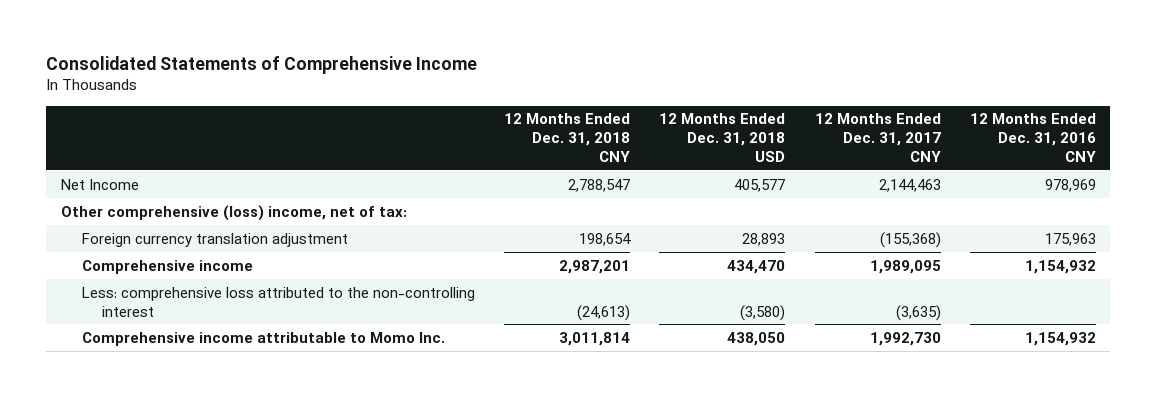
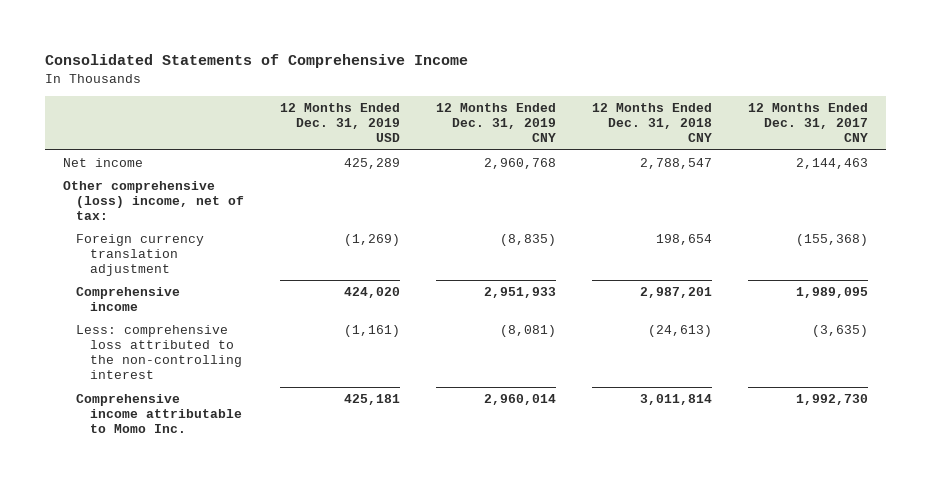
- | 12 Months Ended Dec. 31, 2018 CNY | 12 Months Ended Dec. 31, 2018 USD | 12 Months Ended Dec. 31, 2017 CNY | 12 Months Ended Dec. 31, 2016 CNY
+ | 12 Months Ended Dec. 31, 2019 USD | 12 Months Ended Dec. 31, 2019 CNY | 12 Months Ended Dec. 31, 2018 CNY | 12 Months Ended Dec. 31, 2017 CNY
- Net Income | 2,788,547 | 405,577 | 2,144,463 | 978,969
+ Net income | 425,289 | 2,960,768 | 2,788,547 | 2,144,463

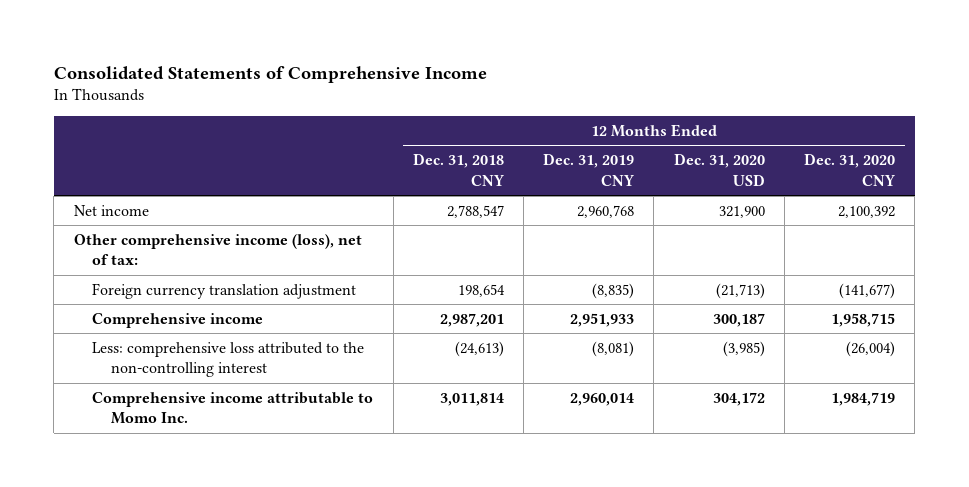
- | 12 Months Ended Dec. 31, 2019 USD | 12 Months Ended Dec. 31, 2019 CNY | 12 Months Ended Dec. 31, 2018 CNY | 12 Months Ended Dec. 31, 2017 CNY
+ | 12 Months Ended Dec. 31, 2018 CNY | 12 Months Ended Dec. 31, 2019 CNY | 12 Months Ended Dec. 31, 2020 USD | 12 Months Ended Dec. 31, 2020 CNY
- Other comprehensive (loss) income, net of tax:
+ Other comprehensive income (loss), net of tax:

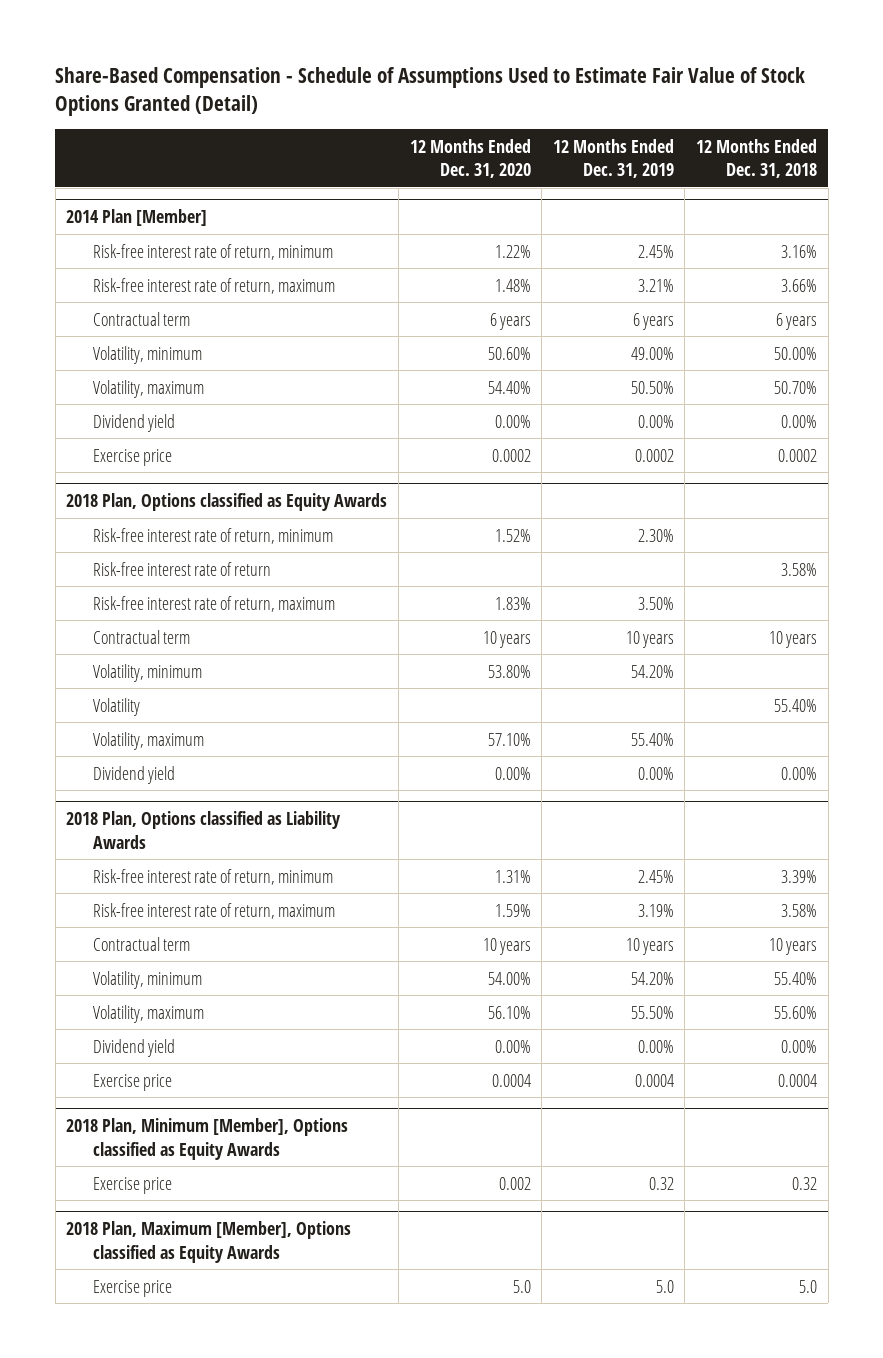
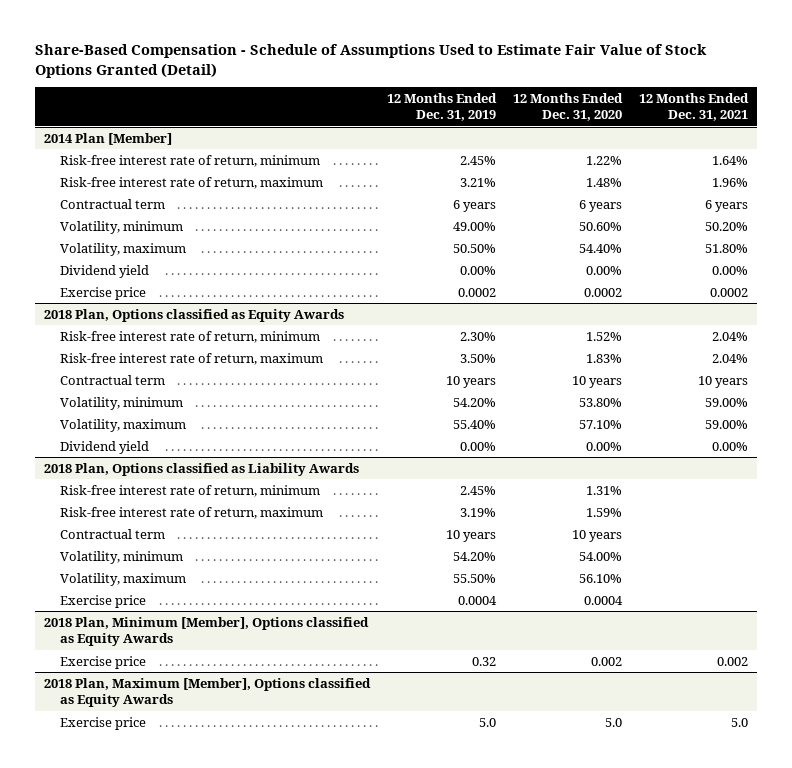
- | 12 Months Ended Dec. 31, 2020 | 12 Months Ended Dec. 31, 2019 | 12 Months Ended Dec. 31, 2018
+ | 12 Months Ended Dec. 31, 2019 | 12 Months Ended Dec. 31, 2020 | 12 Months Ended Dec. 31, 2021
@ 2018 Plan, Options classified as Equity Awards
- Risk-free interest rate of return | | | 3.58%
- Volatility | | | 55.40%
@ 2018 Plan, Options classified as Liability Awards
- Dividend yield | 0.00% | 0.00% | 0.00%

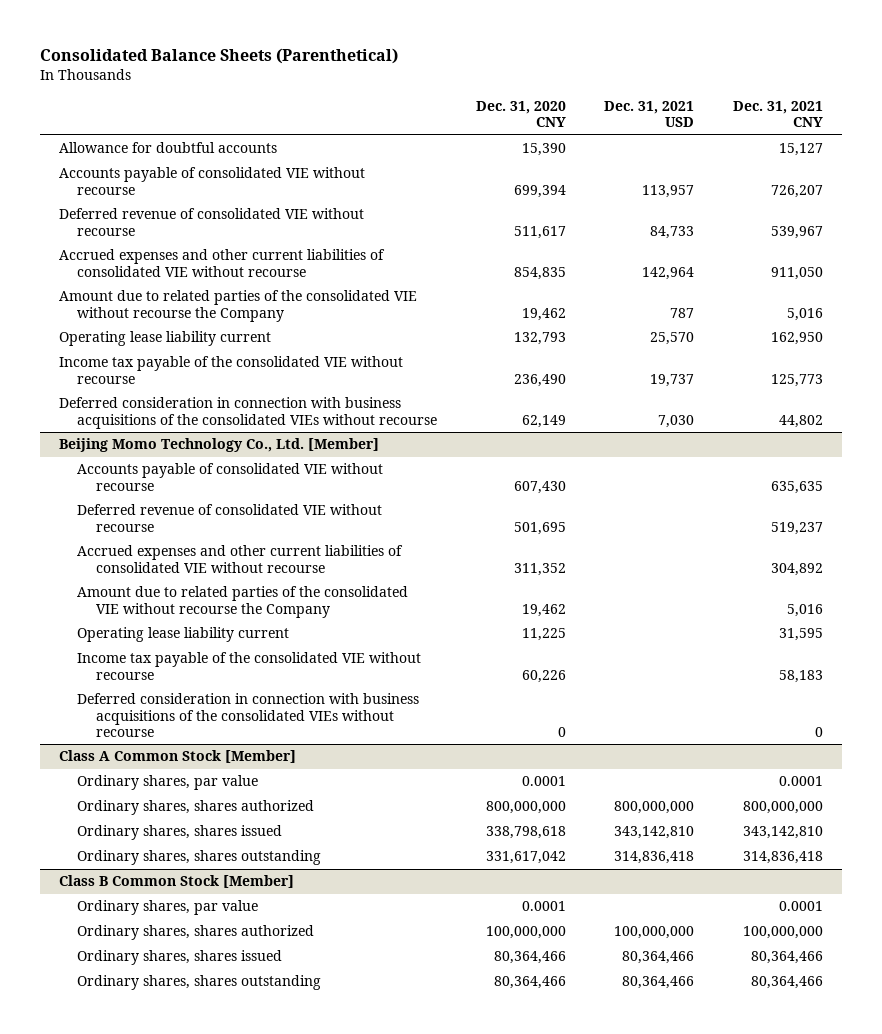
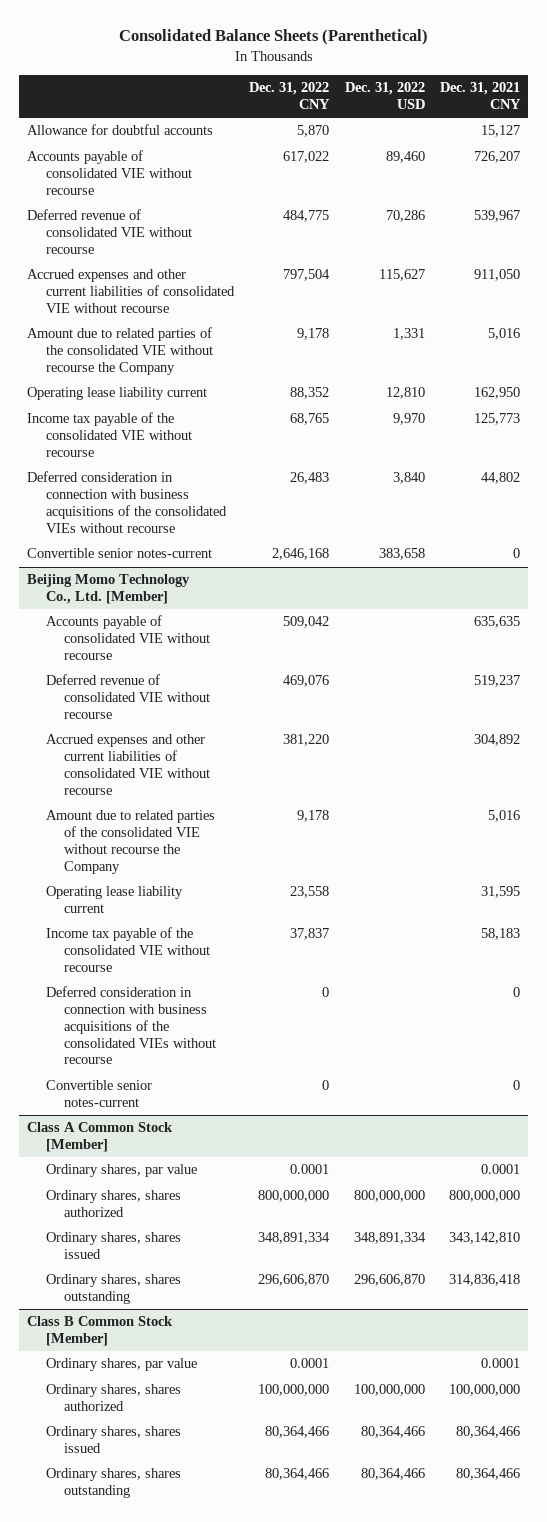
- | Dec. 31, 2020 CNY | Dec. 31, 2021 USD | Dec. 31, 2021 CNY
+ | Dec. 31, 2022 CNY | Dec. 31, 2022 USD | Dec. 31, 2021 CNY
+ Convertible senior notes-current | 2,646,168 | 383,658 | 0
@ Beijing Momo Technology Co., Ltd. [Member]
+ Convertible senior notes-current | 0 | | 0

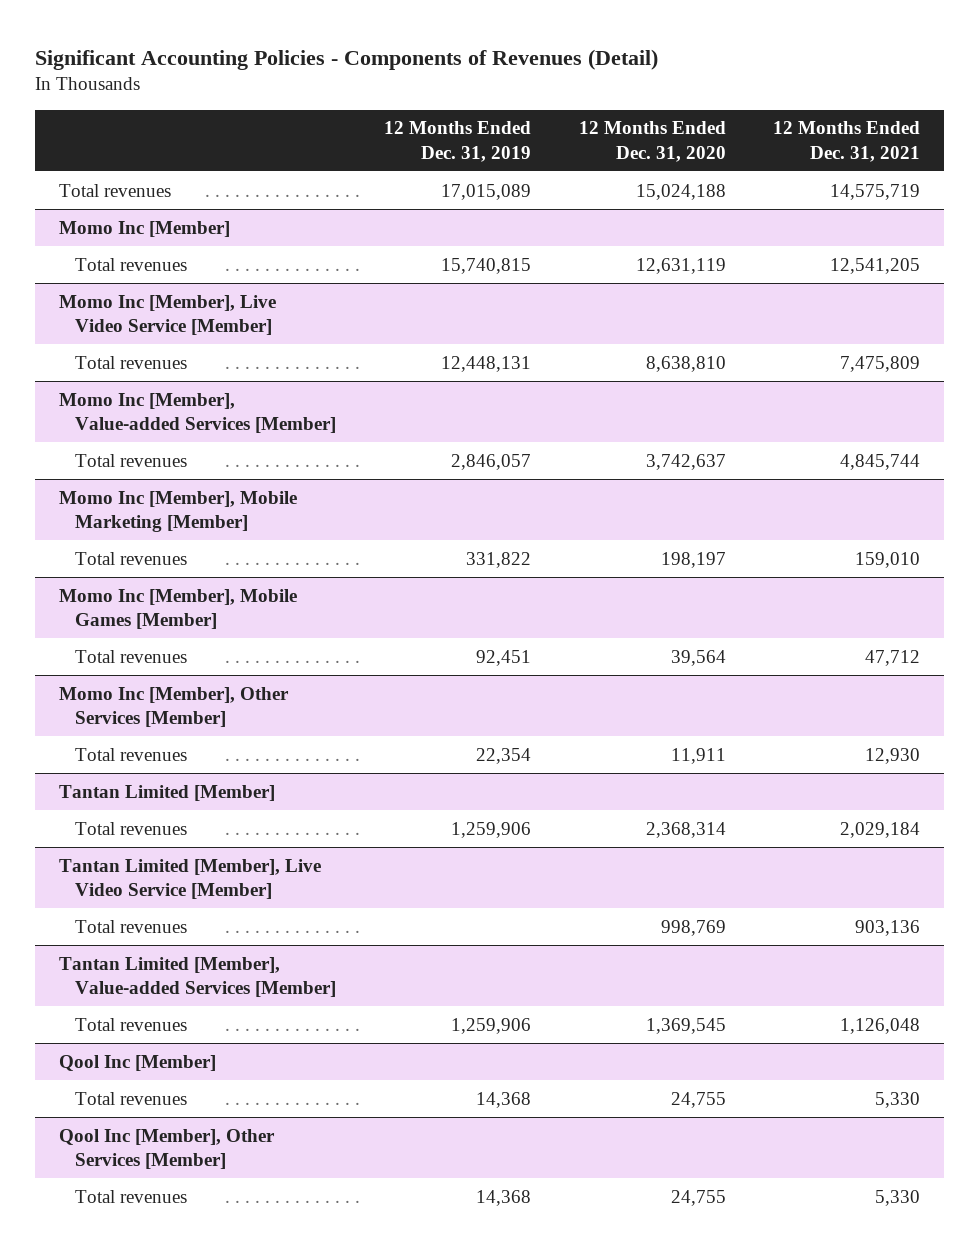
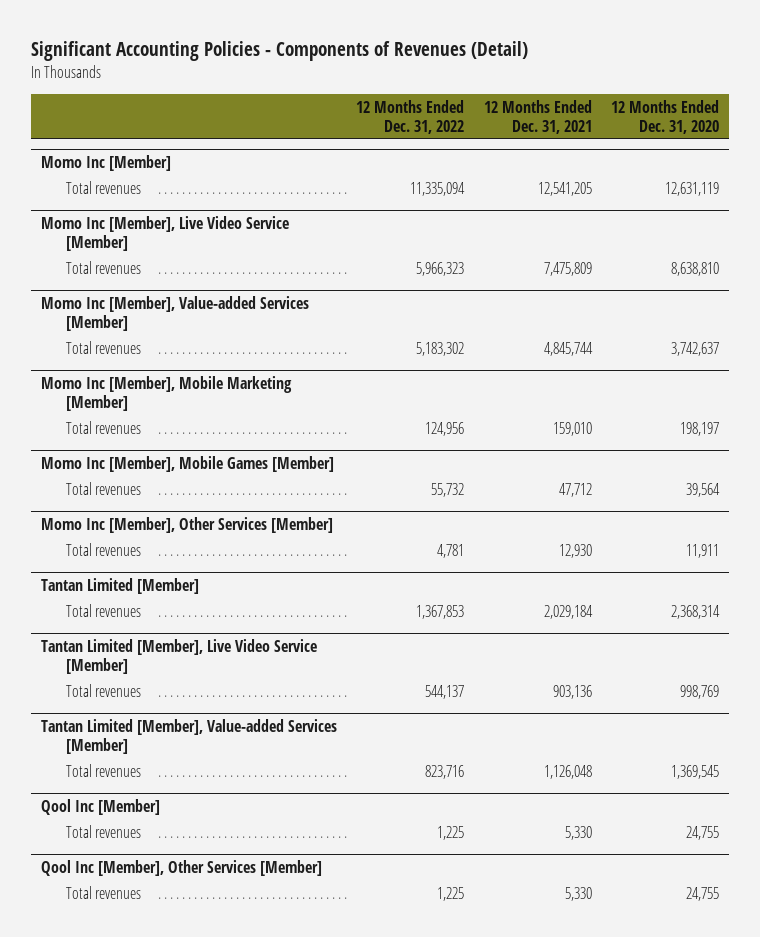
- | 12 Months Ended Dec. 31, 2019 | 12 Months Ended Dec. 31, 2020 | 12 Months Ended Dec. 31, 2021
+ | 12 Months Ended Dec. 31, 2022 | 12 Months Ended Dec. 31, 2021 | 12 Months Ended Dec. 31, 2020
- Total revenues | 17,015,089 | 15,024,188 | 14,575,719

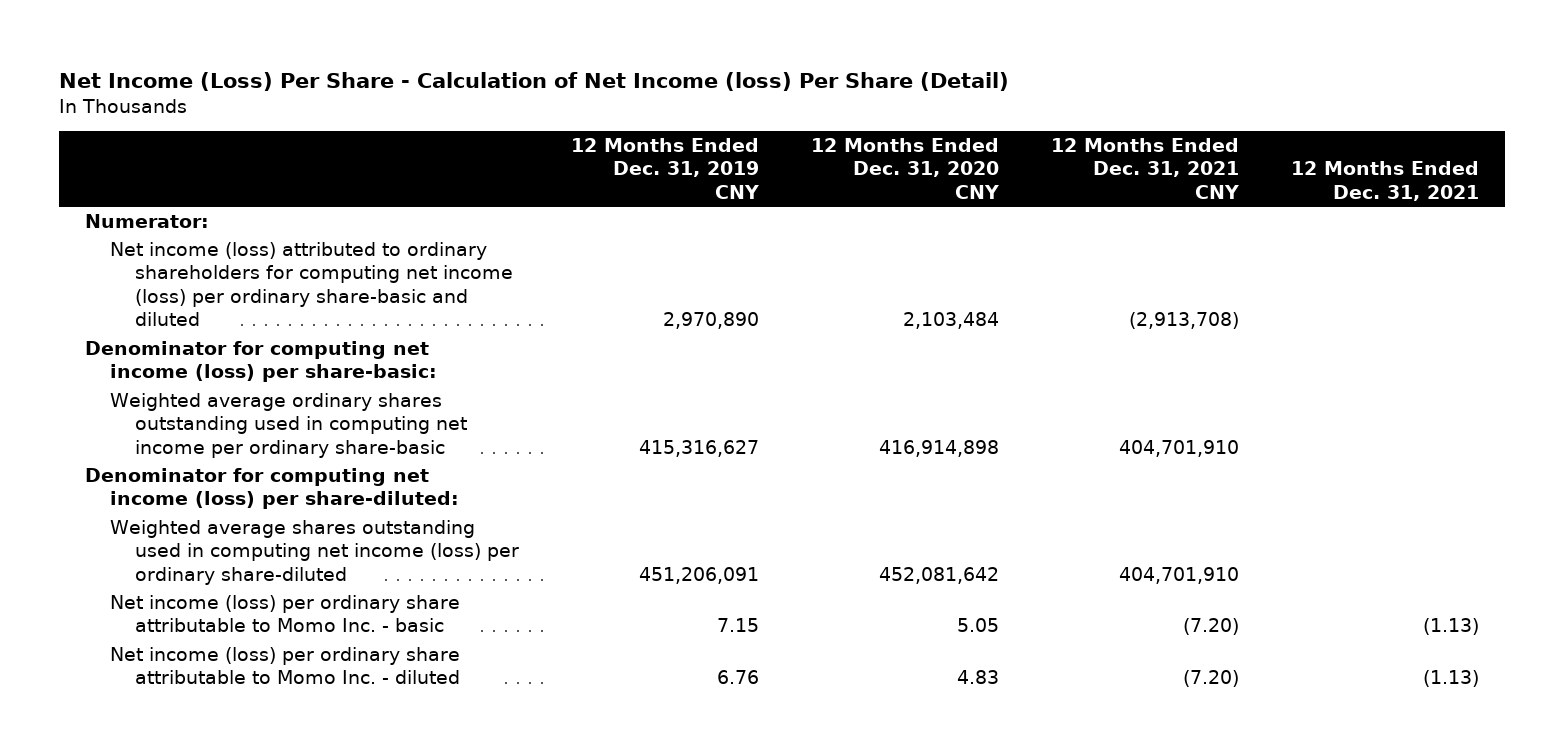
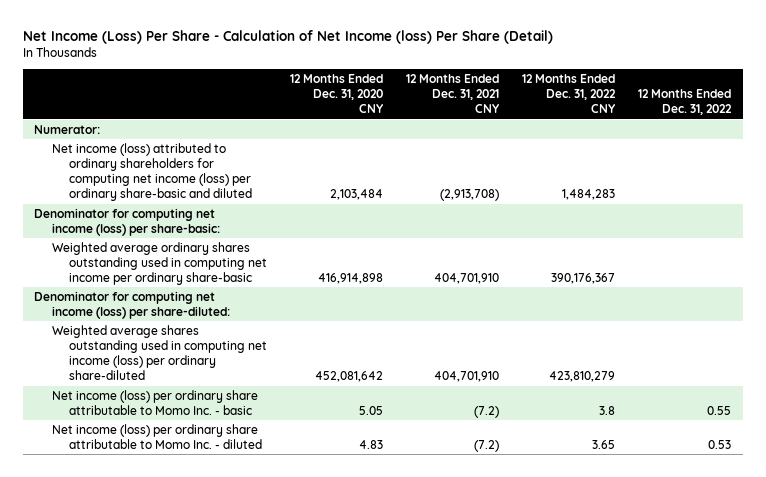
- | 12 Months Ended Dec. 31, 2019 CNY | 12 Months Ended Dec. 31, 2020 CNY | 12 Months Ended Dec. 31, 2021 CNY | 12 Months Ended Dec. 31, 2021
+ | 12 Months Ended Dec. 31, 2020 CNY | 12 Months Ended Dec. 31, 2021 CNY | 12 Months Ended Dec. 31, 2022 CNY | 12 Months Ended Dec. 31, 2022
- Net income (loss) per ordinary share attributable to Momo Inc. - basic | 7.15 | 5.05 | (7.20) | (1.13)
- Net income (loss) per ordinary share attributable to Momo Inc. - diluted | 6.76 | 4.83 | (7.20) | (1.13)
+ Net income (loss) per ordinary share attributable to Momo Inc. - basic | 5.05 | (7.2) | 3.8 | 0.55
+ Net income (loss) per ordinary share attributable to Momo Inc. - diluted | 4.83 | (7.2) | 3.65 | 0.53

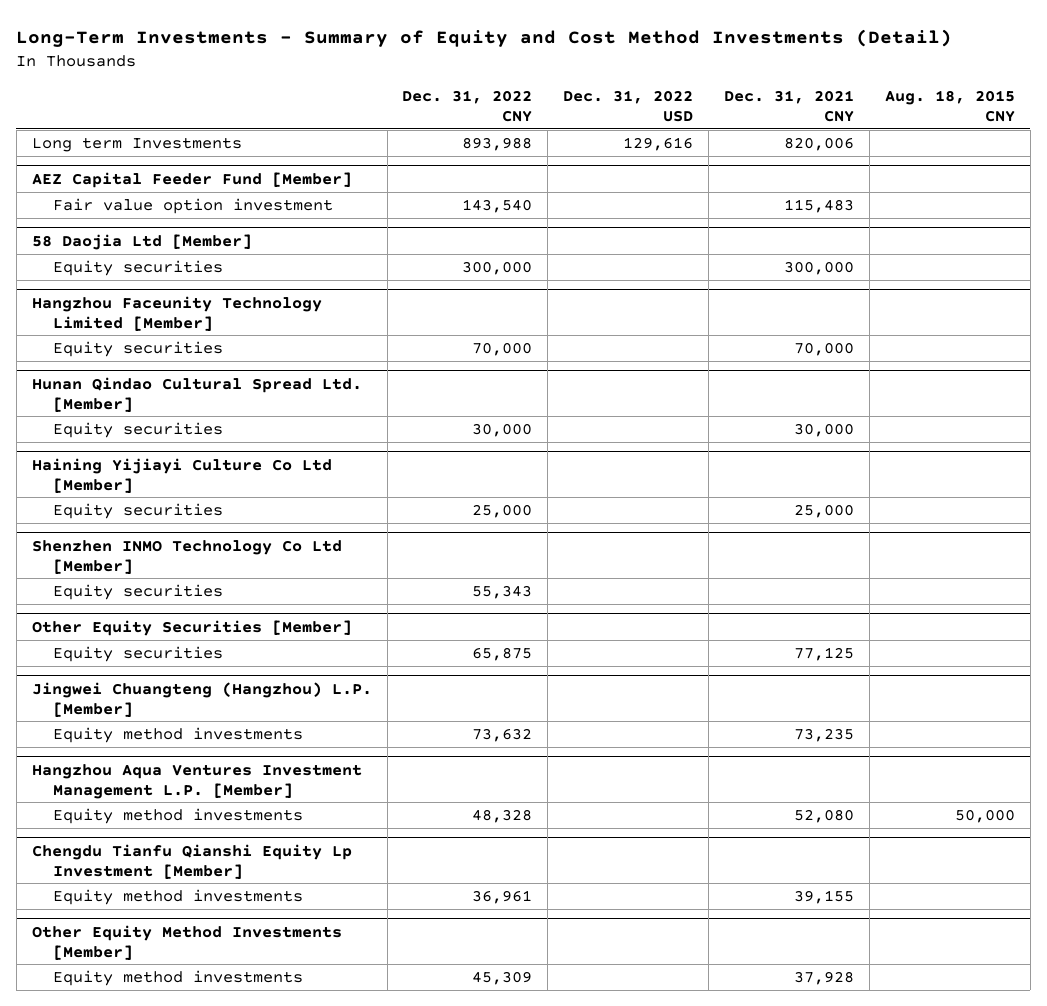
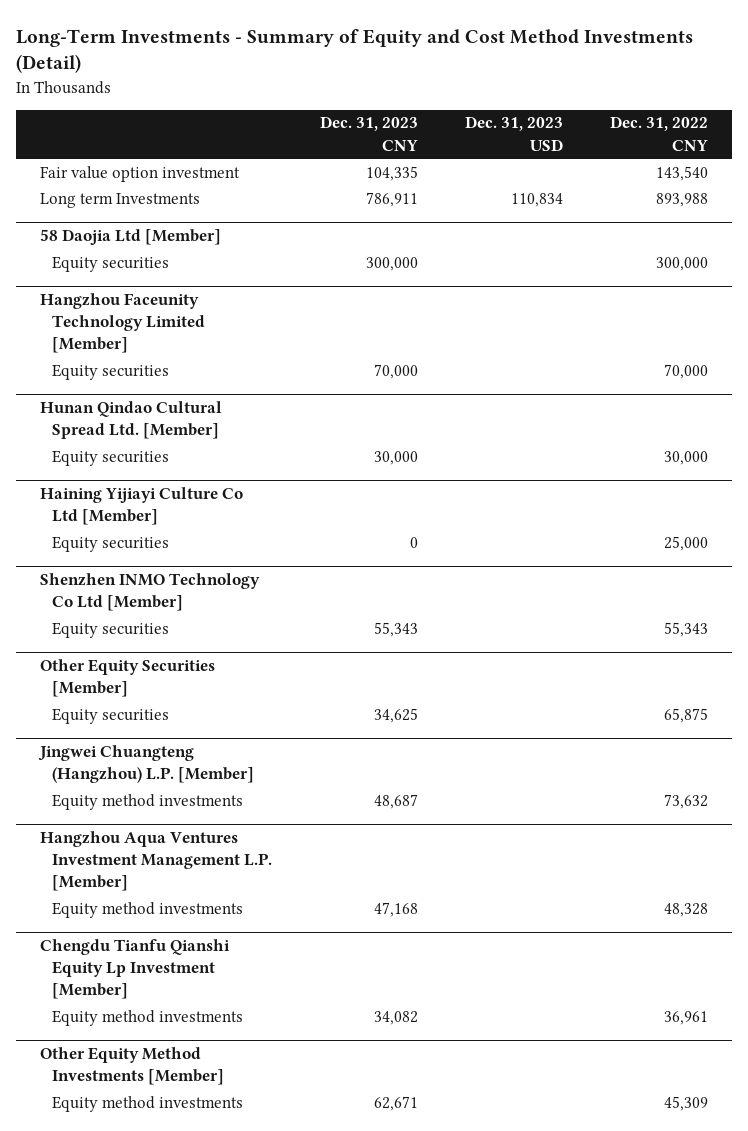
- | Dec. 31, 2022 CNY | Dec. 31, 2022 USD | Dec. 31, 2021 CNY | Aug. 18, 2015 CNY
+ | Dec. 31, 2023 CNY | Dec. 31, 2023 USD | Dec. 31, 2022 CNY
- AEZ Capital Feeder Fund [Member]
moved down: Long term Investments | 786,911 | 110,834 | 893,988

